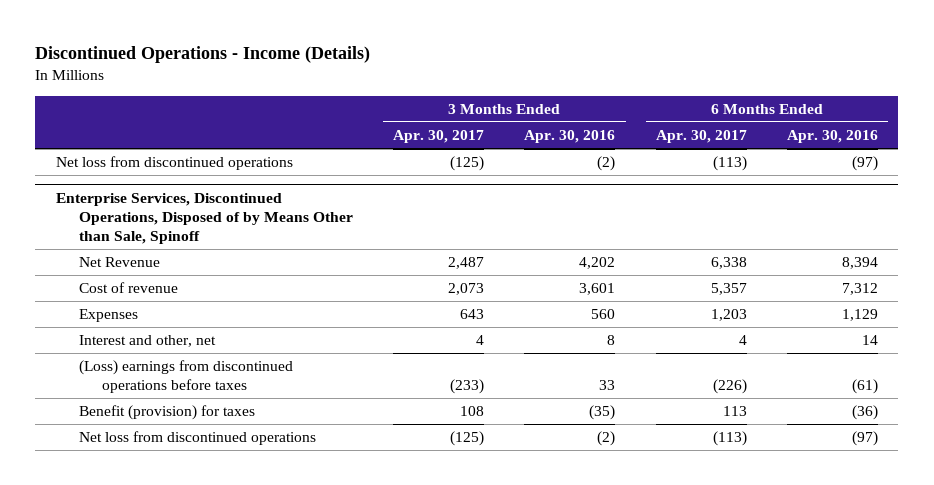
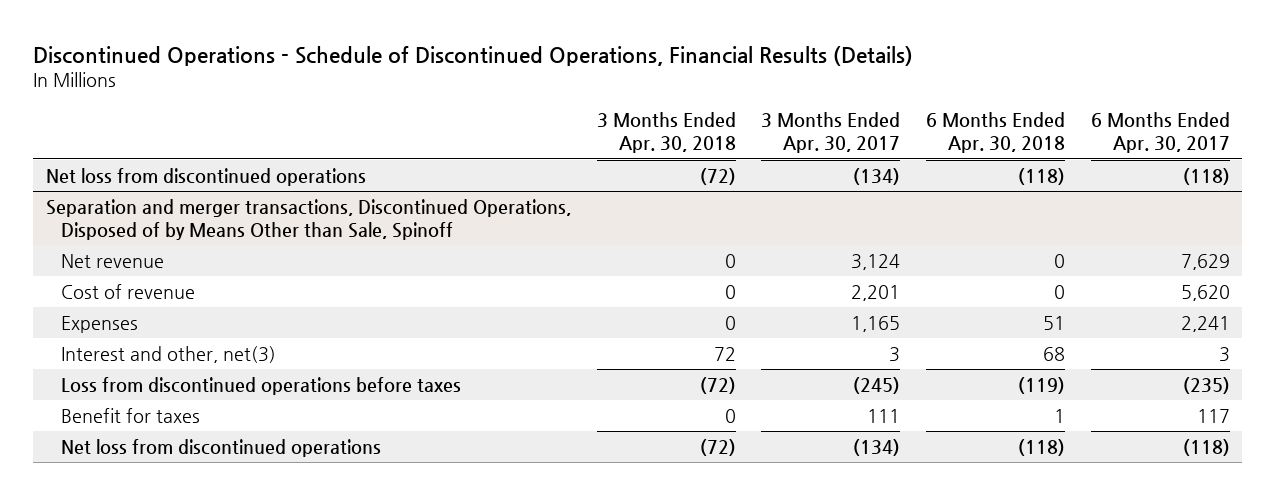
- Discontinued Operations - Income (Details)
+ Discontinued Operations - Schedule of Discontinued Operations, Financial Results (Details)
- | 3 Months Ended Apr. 30, 2017 | 3 Months Ended Apr. 30, 2016 | 6 Months Ended Apr. 30, 2017 | 6 Months Ended Apr. 30, 2016
+ | 3 Months Ended Apr. 30, 2018 | 3 Months Ended Apr. 30, 2017 | 6 Months Ended Apr. 30, 2018 | 6 Months Ended Apr. 30, 2017
- Net loss from discontinued operations | (125) | (2) | (113) | (97)
- Enterprise Services, Discontinued Operations, Disposed of by Means Other than Sale, Spinoff
- Net Revenue | 2,487 | 4,202 | 6,338 | 8,394
- Cost of revenue | 2,073 | 3,601 | 5,357 | 7,312
- Expenses | 643 | 560 | 1,203 | 1,129
- Interest and other, net | 4 | 8 | 4 | 14
- (Loss) earnings from discontinued operations before taxes | (233) | 33 | (226) | (61)
- Benefit (provision) for taxes | 108 | (35) | 113 | (36)
- Net loss from discontinued operations | (125) | (2) | (113) | (97)
+ Net loss from discontinued operations | (72) | (134) | (118) | (118)
+ Separation and merger transactions, Discontinued Operations, Disposed of by Means Other than Sale, Spinoff
+ Net revenue | 0 | 3,124 | 0 | 7,629
+ Cost of revenue | 0 | 2,201 | 0 | 5,620
+ Expenses | 0 | 1,165 | 51 | 2,241
+ Interest and other, net(3) | 72 | 3 | 68 | 3
+ Loss from discontinued operations before taxes | (72) | (245) | (119) | (235)
+ Benefit for taxes | 0 | 111 | 1 | 117
+ Net loss from discontinued operations | (72) | (134) | (118) | (118)

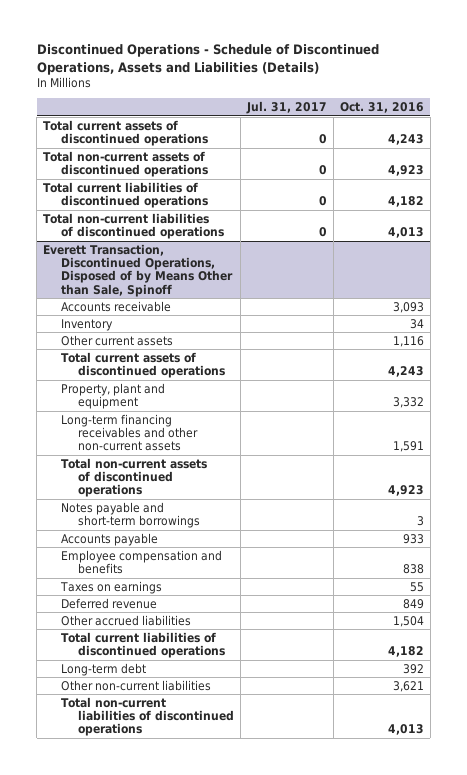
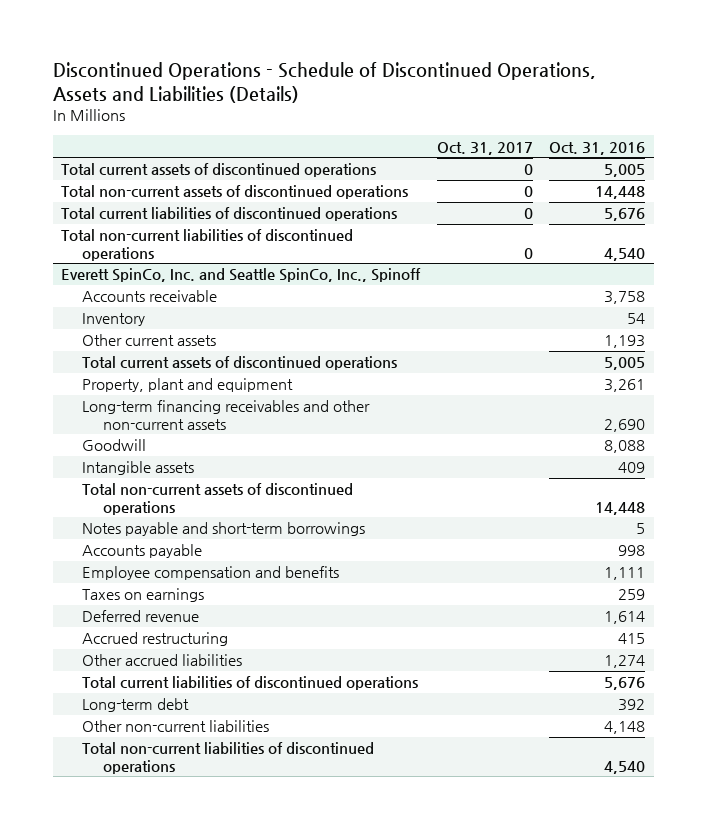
- | Jul. 31, 2017 | Oct. 31, 2016
+ | Oct. 31, 2017 | Oct. 31, 2016
- Total current assets of discontinued operations | 0 | 4,243
- Total non-current assets of discontinued operations | 0 | 4,923
- Total current liabilities of discontinued operations | 0 | 4,182
- Total non-current liabilities of discontinued operations | 0 | 4,013
- Everett Transaction, Discontinued Operations, Disposed of by Means Other than Sale, Spinoff
- Accounts receivable | | 3,093
- Inventory | | 34
- Other current assets | | 1,116
- Total current assets of discontinued operations | | 4,243
- Property, plant and equipment | | 3,332
- Long-term financing receivables and other non-current assets | | 1,591
- Total non-current assets of discontinued operations | | 4,923
- Notes payable and short-term borrowings | | 3
- Accounts payable | | 933
- Employee compensation and benefits | | 838
- Taxes on earnings | | 55
- Deferred revenue | | 849
- Other accrued liabilities | | 1,504
- Total current liabilities of discontinued operations | | 4,182
+ Total current assets of discontinued operations | 0 | 5,005
+ Total non-current assets of discontinued operations | 0 | 14,448
+ Total current liabilities of discontinued operations | 0 | 5,676
+ Total non-current liabilities of discontinued operations | 0 | 4,540
+ Everett SpinCo, Inc. and Seattle SpinCo, Inc., Spinoff
+ Accounts receivable | | 3,758
+ Inventory | | 54
+ Other current assets | | 1,193
+ Total current assets of discontinued operations | | 5,005
+ Property, plant and equipment | | 3,261
+ Long-term financing receivables and other non-current assets | | 2,690
+ Goodwill | | 8,088
+ Intangible assets | | 409
+ Total non-current assets of discontinued operations | | 14,448
+ Notes payable and short-term borrowings | | 5
+ Accounts payable | | 998
+ Employee compensation and benefits | | 1,111
+ Taxes on earnings | | 259
+ Deferred revenue | | 1,614
+ Accrued restructuring | | 415
+ Other accrued liabilities | | 1,274
+ Total current liabilities of discontinued operations | | 5,676
- Other non-current liabilities | | 3,621
- Total non-current liabilities of discontinued operations | | 4,013
+ Other non-current liabilities | | 4,148
+ Total non-current liabilities of discontinued operations | | 4,540

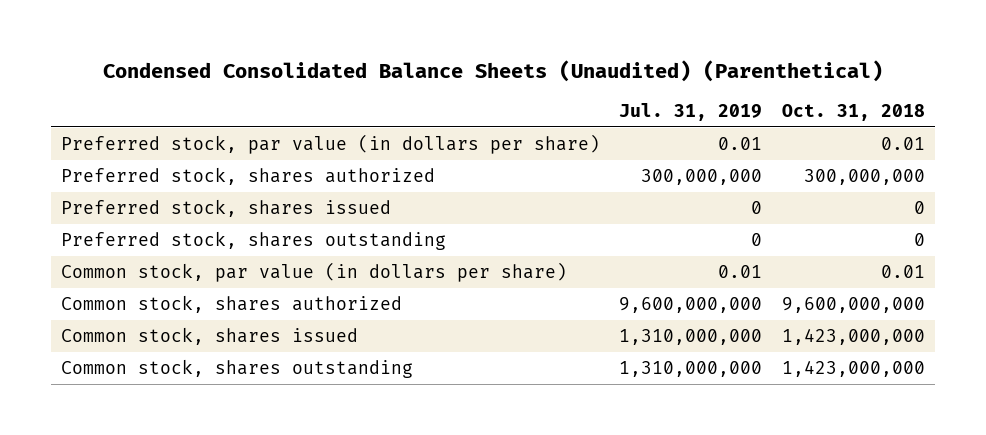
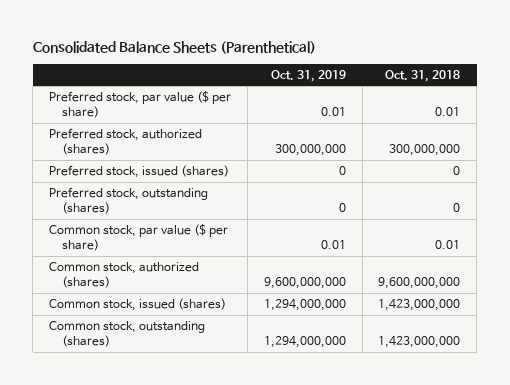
- Condensed Consolidated Balance Sheets (Unaudited) (Parenthetical)
+ Consolidated Balance Sheets (Parenthetical)
- | Jul. 31, 2019 | Oct. 31, 2018
+ | Oct. 31, 2019 | Oct. 31, 2018
- Preferred stock, par value (in dollars per share) | 0.01 | 0.01
- Preferred stock, shares authorized | 300,000,000 | 300,000,000
- Preferred stock, shares issued | 0 | 0
- Preferred stock, shares outstanding | 0 | 0
- Common stock, par value (in dollars per share) | 0.01 | 0.01
- Common stock, shares authorized | 9,600,000,000 | 9,600,000,000
- Common stock, shares issued | 1,310,000,000 | 1,423,000,000
- Common stock, shares outstanding | 1,310,000,000 | 1,423,000,000
+ Preferred stock, par value ($ per share) | 0.01 | 0.01
+ Preferred stock, authorized (shares) | 300,000,000 | 300,000,000
+ Preferred stock, issued (shares) | 0 | 0
+ Preferred stock, outstanding (shares) | 0 | 0
+ Common stock, par value ($ per share) | 0.01 | 0.01
+ Common stock, authorized (shares) | 9,600,000,000 | 9,600,000,000
+ Common stock, issued (shares) | 1,294,000,000 | 1,423,000,000
+ Common stock, outstanding (shares) | 1,294,000,000 | 1,423,000,000

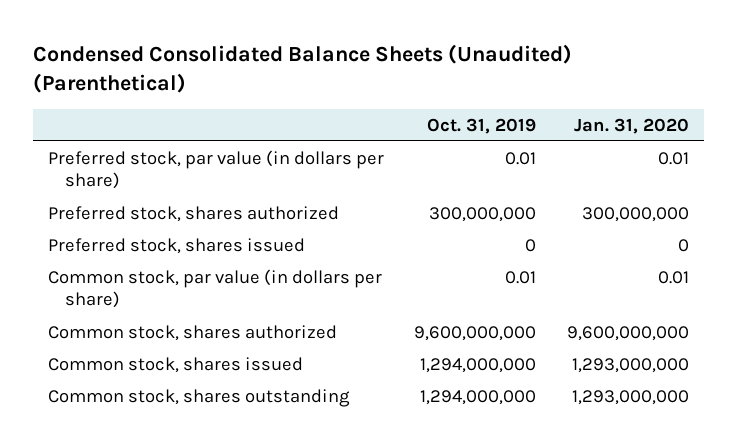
- Consolidated Balance Sheets (Parenthetical)
+ Condensed Consolidated Balance Sheets (Unaudited) (Parenthetical)
- | Oct. 31, 2019 | Oct. 31, 2018
+ | Oct. 31, 2019 | Jan. 31, 2020
- Preferred stock, par value ($ per share) | 0.01 | 0.01
- Preferred stock, authorized (shares) | 300,000,000 | 300,000,000
- Preferred stock, issued (shares) | 0 | 0
- Preferred stock, outstanding (shares) | 0 | 0
- Common stock, par value ($ per share) | 0.01 | 0.01
- Common stock, authorized (shares) | 9,600,000,000 | 9,600,000,000
- Common stock, issued (shares) | 1,294,000,000 | 1,423,000,000
- Common stock, outstanding (shares) | 1,294,000,000 | 1,423,000,000
+ Preferred stock, par value (in dollars per share) | 0.01 | 0.01
+ Preferred stock, shares authorized | 300,000,000 | 300,000,000
+ Preferred stock, shares issued | 0 | 0
+ Common stock, par value (in dollars per share) | 0.01 | 0.01
+ Common stock, shares authorized | 9,600,000,000 | 9,600,000,000
+ Common stock, shares issued | 1,294,000,000 | 1,293,000,000
+ Common stock, shares outstanding | 1,294,000,000 | 1,293,000,000

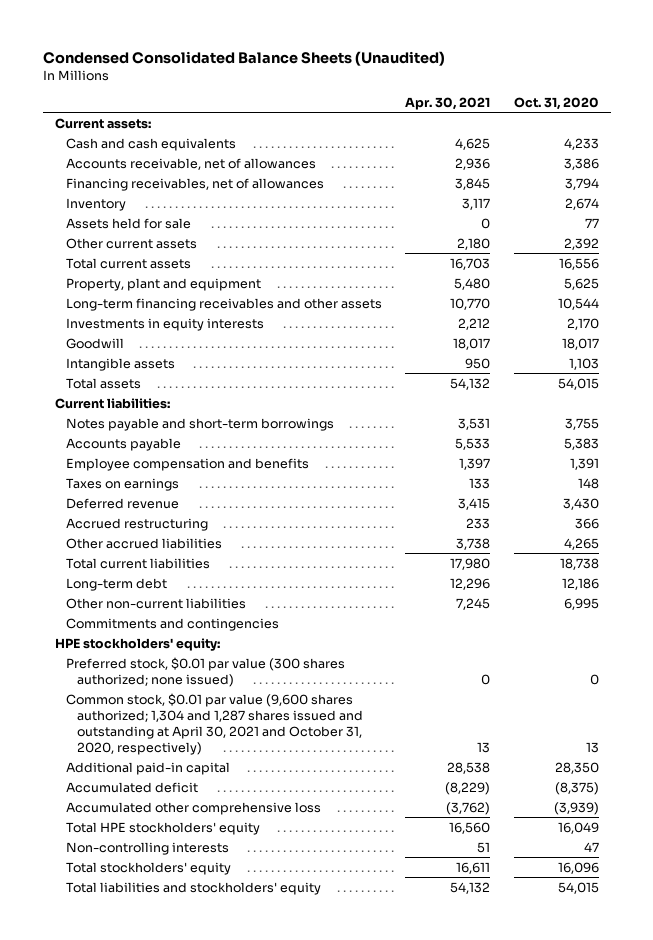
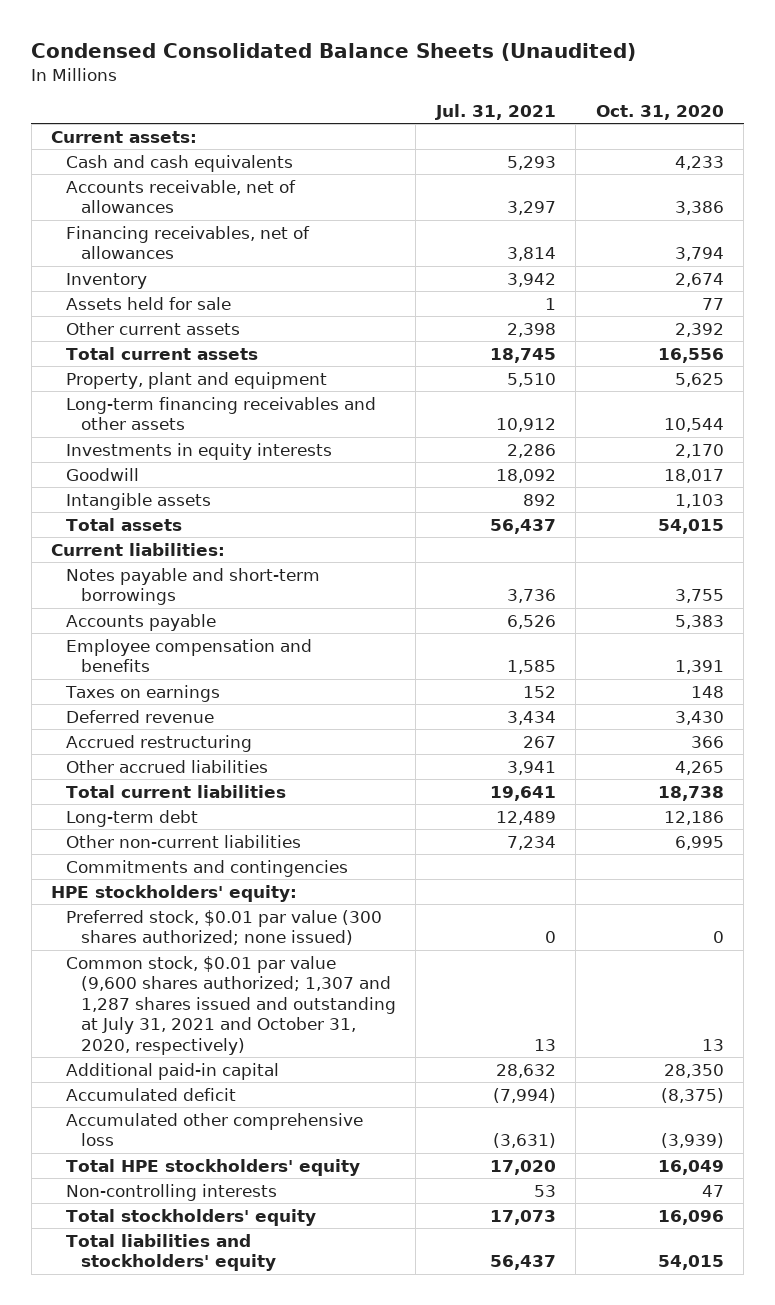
- | Apr. 30, 2021 | Oct. 31, 2020
+ | Jul. 31, 2021 | Oct. 31, 2020
- Common stock, $0.01 par value (9,600 shares authorized; 1,304 and 1,287 shares issued and outstanding at April 30, 2021 and October 31, 2020, respectively) | 13 | 13
+ Common stock, $0.01 par value (9,600 shares authorized; 1,307 and 1,287 shares issued and outstanding at July 31, 2021 and October 31, 2020, respectively) | 13 | 13

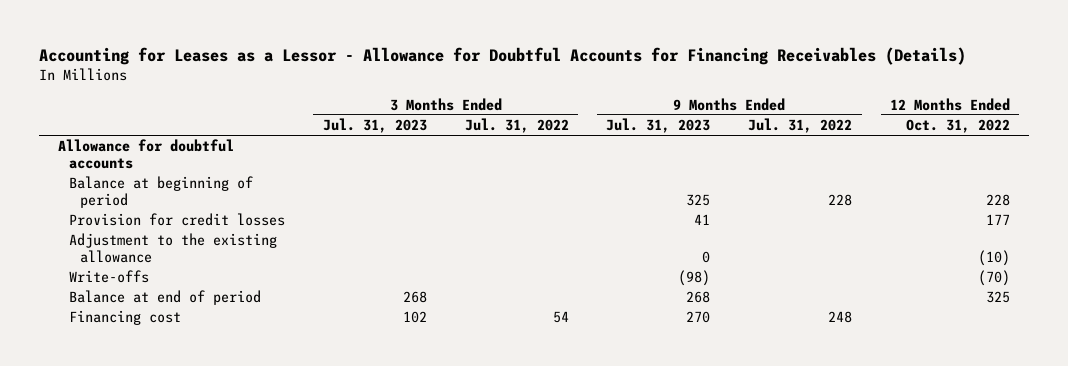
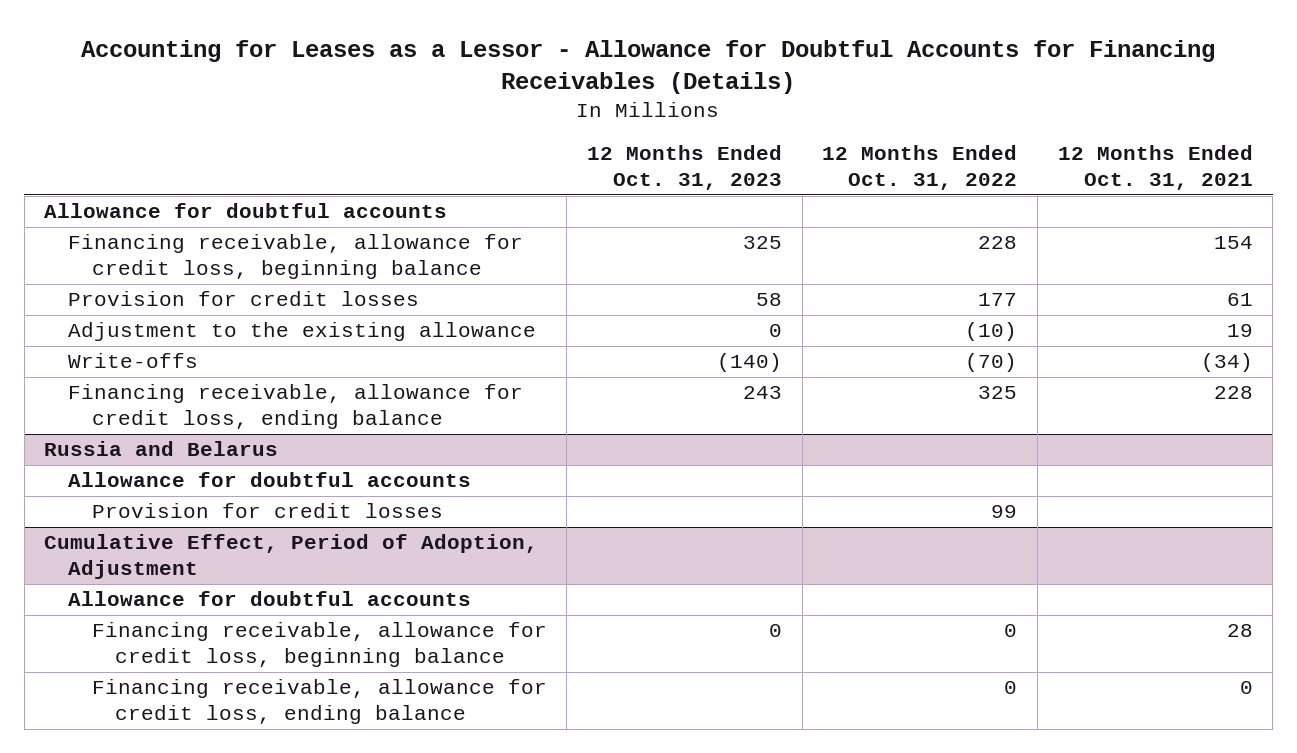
- | 3 Months Ended Jul. 31, 2023 | 3 Months Ended Jul. 31, 2022 | 9 Months Ended Jul. 31, 2023 | 9 Months Ended Jul. 31, 2022 | 12 Months Ended Oct. 31, 2022
+ | 12 Months Ended Oct. 31, 2023 | 12 Months Ended Oct. 31, 2022 | 12 Months Ended Oct. 31, 2021
- Balance at beginning of period | | | 325 | 228 | 228
+ Financing receivable, allowance for credit loss, beginning balance | 325 | 228 | 154
- Balance at end of period | 268 | | 268 | | 325
- Financing cost | 102 | 54 | 270 | 248 |
+ Financing receivable, allowance for credit loss, ending balance | 243 | 325 | 228
+ Russia and Belarus
+ Allowance for doubtful accounts
+ Provision for credit losses | | 99 |
+ Cumulative Effect, Period of Adoption, Adjustment
+ Allowance for doubtful accounts
+ Financing receivable, allowance for credit loss, beginning balance | 0 | 0 | 28
+ Financing receivable, allowance for credit loss, ending balance | | 0 | 0

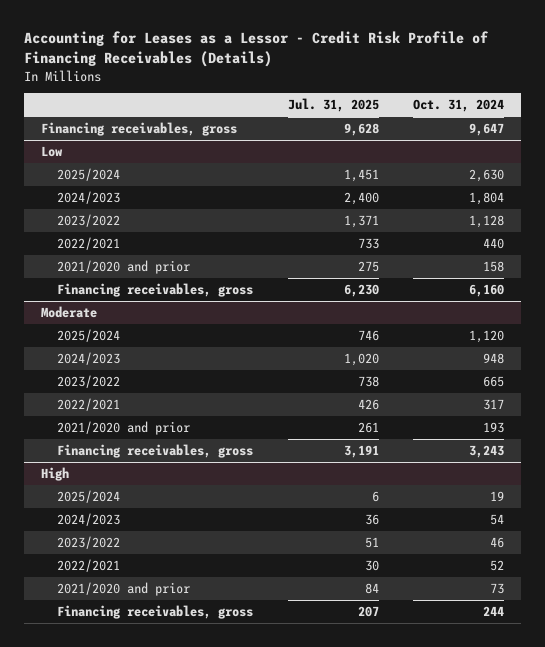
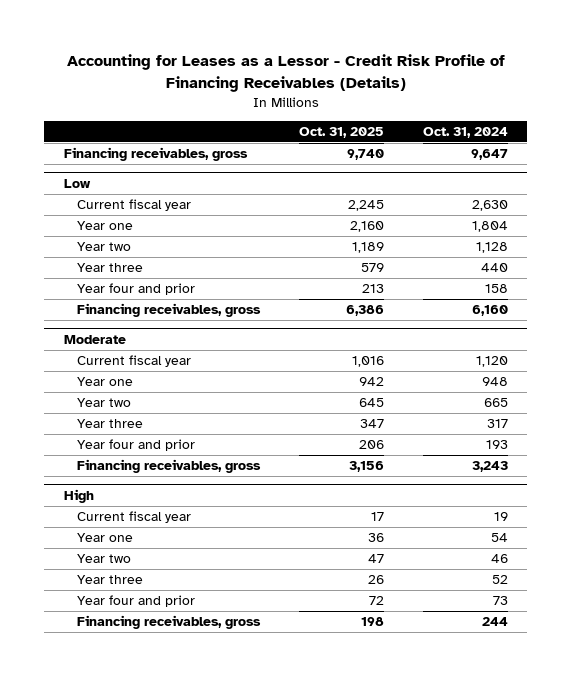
- | Jul. 31, 2025 | Oct. 31, 2024
+ | Oct. 31, 2025 | Oct. 31, 2024
@ Low
- 2025/2024 | 1,451 | 2,630
- 2024/2023 | 2,400 | 1,804
- 2023/2022 | 1,371 | 1,128
- 2022/2021 | 733 | 440
- 2021/2020 and prior | 275 | 158
+ Current fiscal year | 2,245 | 2,630
+ Year one | 2,160 | 1,804
+ Year two | 1,189 | 1,128
+ Year three | 579 | 440
+ Year four and prior | 213 | 158
@ Moderate
- 2025/2024 | 746 | 1,120
- 2024/2023 | 1,020 | 948
- 2023/2022 | 738 | 665
- 2022/2021 | 426 | 317
- 2021/2020 and prior | 261 | 193
+ Current fiscal year | 1,016 | 1,120
+ Year one | 942 | 948
+ Year two | 645 | 665
+ Year three | 347 | 317
+ Year four and prior | 206 | 193
@ High
- 2025/2024 | 6 | 19
- 2024/2023 | 36 | 54
- 2023/2022 | 51 | 46
- 2022/2021 | 30 | 52
- 2021/2020 and prior | 84 | 73
+ Current fiscal year | 17 | 19
+ Year one | 36 | 54
+ Year two | 47 | 46
+ Year three | 26 | 52
+ Year four and prior | 72 | 73

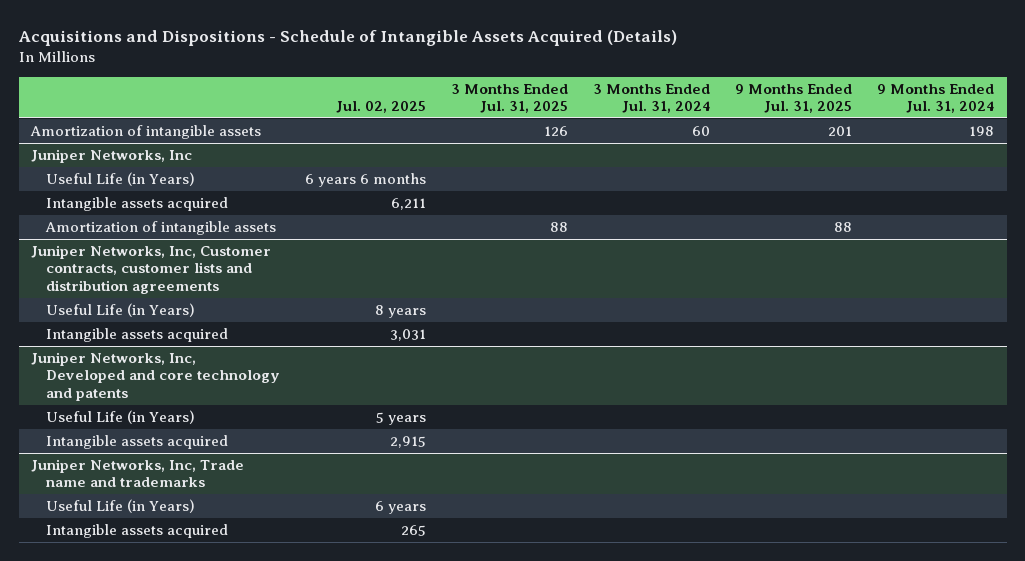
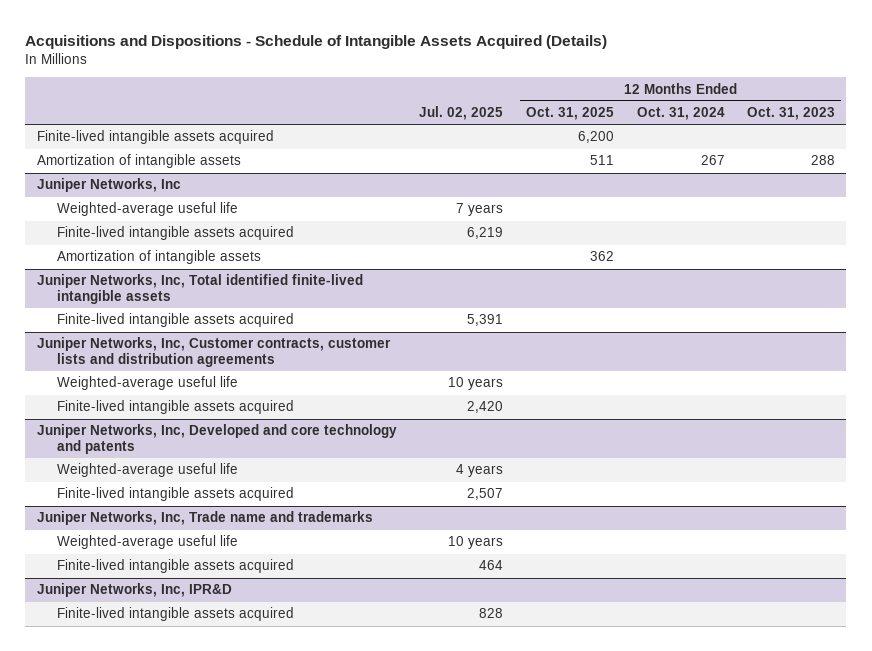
- | Jul. 02, 2025 | 3 Months Ended Jul. 31, 2025 | 3 Months Ended Jul. 31, 2024 | 9 Months Ended Jul. 31, 2025 | 9 Months Ended Jul. 31, 2024
+ | Jul. 02, 2025 | 12 Months Ended Oct. 31, 2025 | 12 Months Ended Oct. 31, 2024 | 12 Months Ended Oct. 31, 2023
+ Finite-lived intangible assets acquired | | 6,200 | |
@ Juniper Networks, Inc
- Useful Life (in Years) | 6 years 6 months | | | |
- Intangible assets acquired | 6,211 | | | |
+ Weighted-average useful life | 7 years | | |
+ Finite-lived intangible assets acquired | 6,219 | | |
+ Juniper Networks, Inc, Total identified finite-lived intangible assets
+ Finite-lived intangible assets acquired | 5,391 | | |
@ Juniper Networks, Inc, Customer contracts, customer lists and distribution agreements
- Useful Life (in Years) | 8 years | | | |
- Intangible assets acquired | 3,031 | | | |
+ Weighted-average useful life | 10 years | | |
+ Finite-lived intangible assets acquired | 2,420 | | |
@ Juniper Networks, Inc, Developed and core technology and patents
- Useful Life (in Years) | 5 years | | | |
- Intangible assets acquired | 2,915 | | | |
+ Weighted-average useful life | 4 years | | |
+ Finite-lived intangible assets acquired | 2,507 | | |
@ Juniper Networks, Inc, Trade name and trademarks
- Useful Life (in Years) | 6 years | | | |
- Intangible assets acquired | 265 | | | |
+ Weighted-average useful life | 10 years | | |
+ Finite-lived intangible assets acquired | 464 | | |
+ Juniper Networks, Inc, IPR&D
+ Finite-lived intangible assets acquired | 828 | | |

